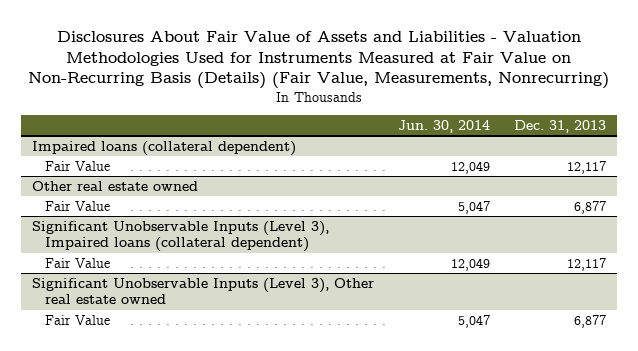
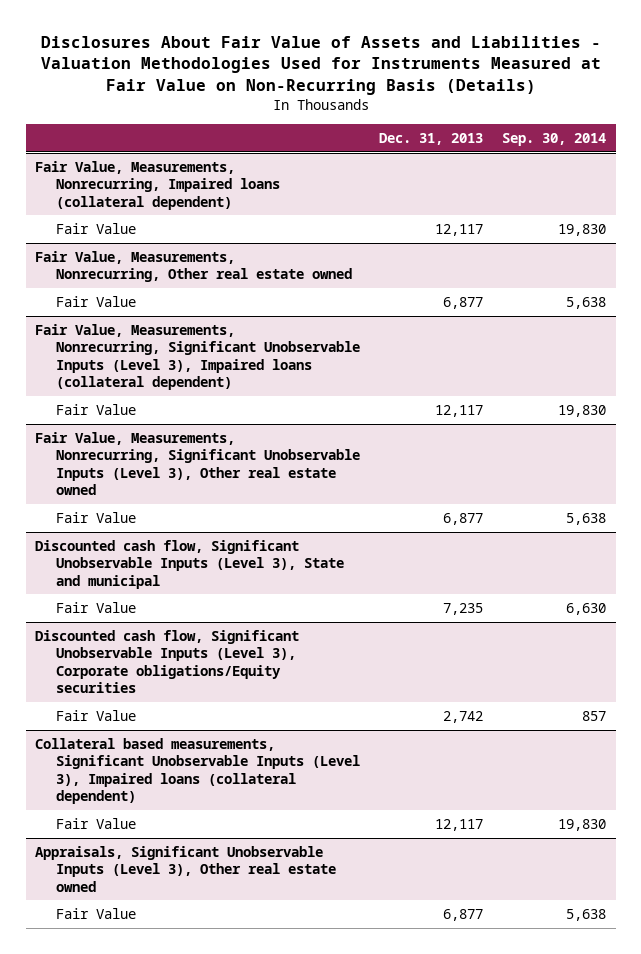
- Disclosures About Fair Value of Assets and Liabilities - Valuation Methodologies Used for Instruments Measured at Fair Value on Non-Recurring Basis (Details) (Fair Value, Measurements, Nonrecurring)
+ Disclosures About Fair Value of Assets and Liabilities - Valuation Methodologies Used for Instruments Measured at Fair Value on Non-Recurring Basis (Details)
- | Jun. 30, 2014 | Dec. 31, 2013
+ | Dec. 31, 2013 | Sep. 30, 2014
- Impaired loans (collateral dependent)
+ Fair Value, Measurements, Nonrecurring, Impaired loans (collateral dependent)
- Other real estate owned
+ Fair Value, Measurements, Nonrecurring, Other real estate owned
- Significant Unobservable Inputs (Level 3), Impaired loans (collateral dependent)
+ Fair Value, Measurements, Nonrecurring, Significant Unobservable Inputs (Level 3), Impaired loans (collateral dependent)
- Significant Unobservable Inputs (Level 3), Other real estate owned
+ Fair Value, Measurements, Nonrecurring, Significant Unobservable Inputs (Level 3), Other real estate owned
+ Discounted cash flow, Significant Unobservable Inputs (Level 3), State and municipal
+ Fair Value | 7,235 | 6,630
+ Discounted cash flow, Significant Unobservable Inputs (Level 3), Corporate obligations/Equity securities
+ Fair Value | 2,742 | 857
+ Collateral based measurements, Significant Unobservable Inputs (Level 3), Impaired loans (collateral dependent)
+ Fair Value | 12,117 | 19,830
+ Appraisals, Significant Unobservable Inputs (Level 3), Other real estate owned
+ Fair Value | 6,877 | 5,638

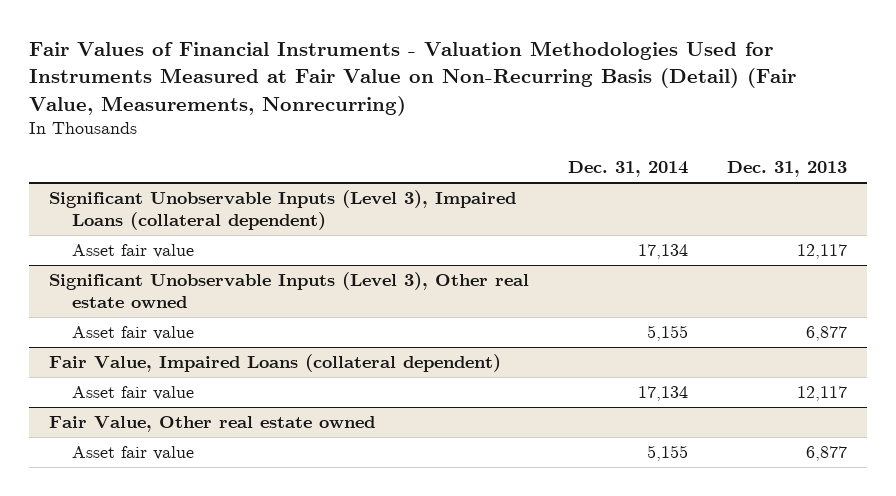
- Disclosures About Fair Value of Assets and Liabilities - Valuation Methodologies Used for Instruments Measured at Fair Value on Non-Recurring Basis (Details)
+ Fair Values of Financial Instruments - Valuation Methodologies Used for Instruments Measured at Fair Value on Non-Recurring Basis (Detail) (Fair Value, Measurements, Nonrecurring)
- | Dec. 31, 2013 | Sep. 30, 2014
+ | Dec. 31, 2014 | Dec. 31, 2013
- Fair Value, Measurements, Nonrecurring, Impaired loans (collateral dependent)
- Fair Value | 12,117 | 19,830
- Fair Value, Measurements, Nonrecurring, Other real estate owned
- Fair Value | 6,877 | 5,638
- Fair Value, Measurements, Nonrecurring, Significant Unobservable Inputs (Level 3), Impaired loans (collateral dependent)
- Fair Value | 12,117 | 19,830
- Fair Value, Measurements, Nonrecurring, Significant Unobservable Inputs (Level 3), Other real estate owned
- Fair Value | 6,877 | 5,638
- Discounted cash flow, Significant Unobservable Inputs (Level 3), State and municipal
- Fair Value | 7,235 | 6,630
- Discounted cash flow, Significant Unobservable Inputs (Level 3), Corporate obligations/Equity securities
- Fair Value | 2,742 | 857
- Collateral based measurements, Significant Unobservable Inputs (Level 3), Impaired loans (collateral dependent)
- Fair Value | 12,117 | 19,830
- Appraisals, Significant Unobservable Inputs (Level 3), Other real estate owned
- Fair Value | 6,877 | 5,638
+ Significant Unobservable Inputs (Level 3), Impaired Loans (collateral dependent)
+ Asset fair value | 17,134 | 12,117
+ Significant Unobservable Inputs (Level 3), Other real estate owned
+ Asset fair value | 5,155 | 6,877
+ Fair Value, Impaired Loans (collateral dependent)
+ Asset fair value | 17,134 | 12,117
+ Fair Value, Other real estate owned
+ Asset fair value | 5,155 | 6,877

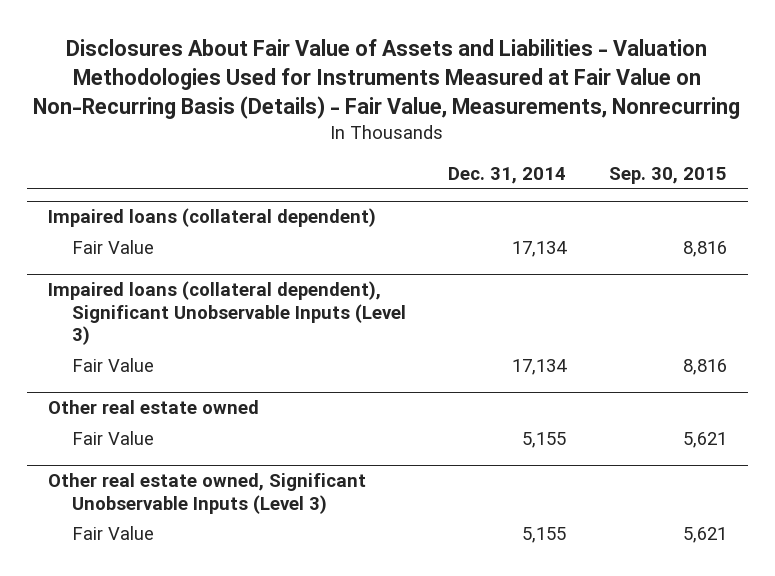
- Fair Values of Financial Instruments - Valuation Methodologies Used for Instruments Measured at Fair Value on Non-Recurring Basis (Detail) (Fair Value, Measurements, Nonrecurring)
+ Disclosures About Fair Value of Assets and Liabilities - Valuation Methodologies Used for Instruments Measured at Fair Value on Non-Recurring Basis (Details) - Fair Value, Measurements, Nonrecurring
- | Dec. 31, 2014 | Dec. 31, 2013
+ | Dec. 31, 2014 | Sep. 30, 2015
- Significant Unobservable Inputs (Level 3), Impaired Loans (collateral dependent)
- Asset fair value | 17,134 | 12,117
- Significant Unobservable Inputs (Level 3), Other real estate owned
- Asset fair value | 5,155 | 6,877
- Fair Value, Impaired Loans (collateral dependent)
- Asset fair value | 17,134 | 12,117
- Fair Value, Other real estate owned
- Asset fair value | 5,155 | 6,877
+ Impaired loans (collateral dependent)
+ Fair Value | 17,134 | 8,816
+ Impaired loans (collateral dependent), Significant Unobservable Inputs (Level 3)
+ Fair Value | 17,134 | 8,816
+ Other real estate owned
+ Fair Value | 5,155 | 5,621
+ Other real estate owned, Significant Unobservable Inputs (Level 3)
+ Fair Value | 5,155 | 5,621

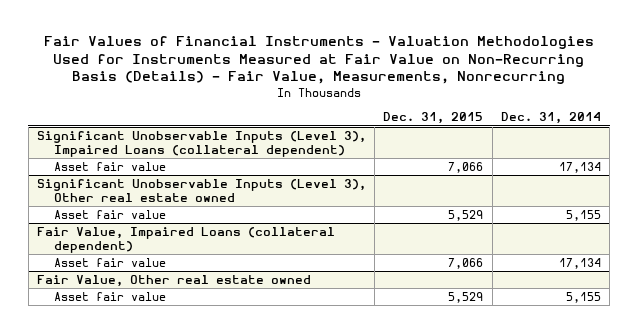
- Disclosures About Fair Value of Assets and Liabilities - Valuation Methodologies Used for Instruments Measured at Fair Value on Non-Recurring Basis (Details) - Fair Value, Measurements, Nonrecurring
+ Fair Values of Financial Instruments - Valuation Methodologies Used for Instruments Measured at Fair Value on Non-Recurring Basis (Details) - Fair Value, Measurements, Nonrecurring
- | Dec. 31, 2014 | Sep. 30, 2015
+ | Dec. 31, 2015 | Dec. 31, 2014
- Impaired loans (collateral dependent)
- Fair Value | 17,134 | 8,816
- Impaired loans (collateral dependent), Significant Unobservable Inputs (Level 3)
- Fair Value | 17,134 | 8,816
- Other real estate owned
- Fair Value | 5,155 | 5,621
- Other real estate owned, Significant Unobservable Inputs (Level 3)
- Fair Value | 5,155 | 5,621
+ Significant Unobservable Inputs (Level 3), Impaired Loans (collateral dependent)
+ Asset fair value | 7,066 | 17,134
+ Significant Unobservable Inputs (Level 3), Other real estate owned
+ Asset fair value | 5,529 | 5,155
+ Fair Value, Impaired Loans (collateral dependent)
+ Asset fair value | 7,066 | 17,134
+ Fair Value, Other real estate owned
+ Asset fair value | 5,529 | 5,155

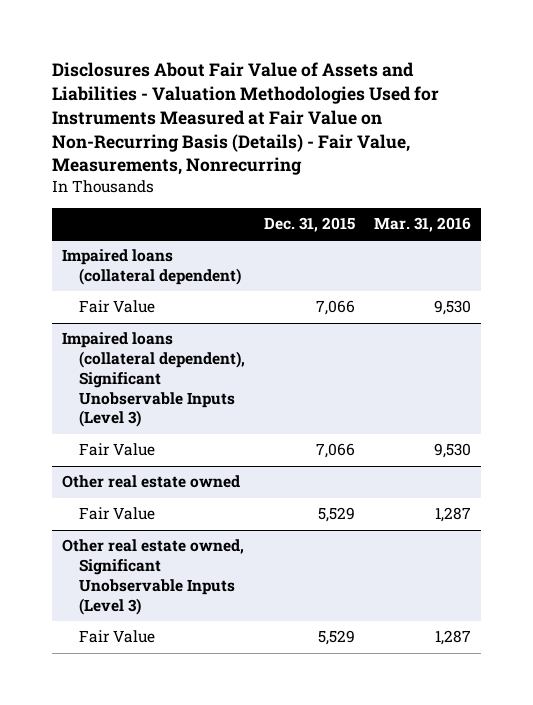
- Fair Values of Financial Instruments - Valuation Methodologies Used for Instruments Measured at Fair Value on Non-Recurring Basis (Details) - Fair Value, Measurements, Nonrecurring
+ Disclosures About Fair Value of Assets and Liabilities - Valuation Methodologies Used for Instruments Measured at Fair Value on Non-Recurring Basis (Details) - Fair Value, Measurements, Nonrecurring
- | Dec. 31, 2015 | Dec. 31, 2014
+ | Dec. 31, 2015 | Mar. 31, 2016
- Significant Unobservable Inputs (Level 3), Impaired Loans (collateral dependent)
- Asset fair value | 7,066 | 17,134
- Significant Unobservable Inputs (Level 3), Other real estate owned
- Asset fair value | 5,529 | 5,155
- Fair Value, Impaired Loans (collateral dependent)
- Asset fair value | 7,066 | 17,134
- Fair Value, Other real estate owned
- Asset fair value | 5,529 | 5,155
+ Impaired loans (collateral dependent)
+ Fair Value | 7,066 | 9,530
+ Impaired loans (collateral dependent), Significant Unobservable Inputs (Level 3)
+ Fair Value | 7,066 | 9,530
+ Other real estate owned
+ Fair Value | 5,529 | 1,287
+ Other real estate owned, Significant Unobservable Inputs (Level 3)
+ Fair Value | 5,529 | 1,287

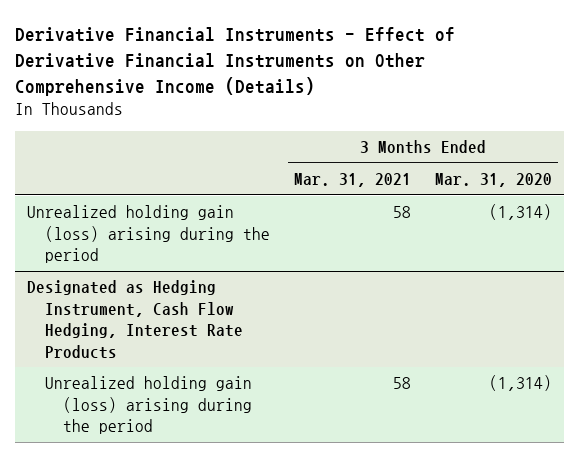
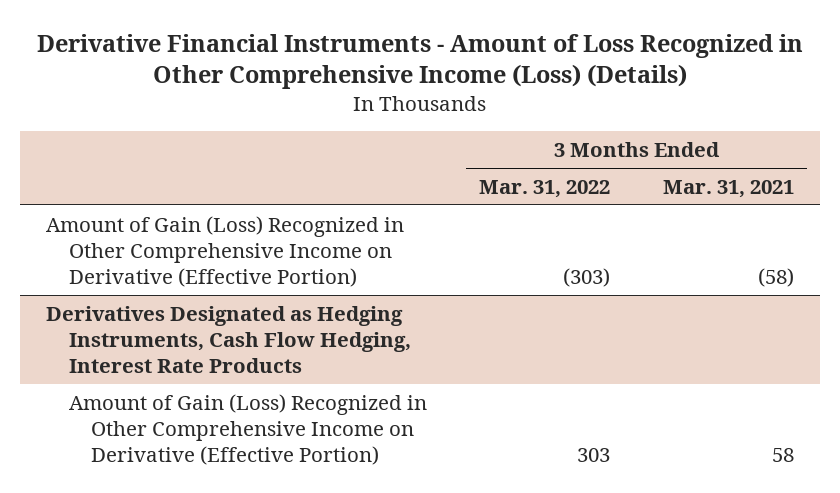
- Derivative Financial Instruments - Effect of Derivative Financial Instruments on Other Comprehensive Income (Details)
+ Derivative Financial Instruments - Amount of Loss Recognized in Other Comprehensive Income (Loss) (Details)
- | 3 Months Ended Mar. 31, 2021 | 3 Months Ended Mar. 31, 2020
+ | 3 Months Ended Mar. 31, 2022 | 3 Months Ended Mar. 31, 2021
- Unrealized holding gain (loss) arising during the period | 58 | (1,314)
- Designated as Hedging Instrument, Cash Flow Hedging, Interest Rate Products
- Unrealized holding gain (loss) arising during the period | 58 | (1,314)
+ Amount of Gain (Loss) Recognized in Other Comprehensive Income on Derivative (Effective Portion) | (303) | (58)
+ Derivatives Designated as Hedging Instruments, Cash Flow Hedging, Interest Rate Products
+ Amount of Gain (Loss) Recognized in Other Comprehensive Income on Derivative (Effective Portion) | 303 | 58

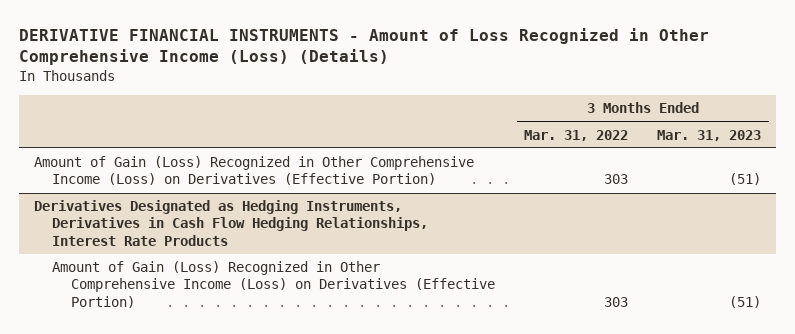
- Derivative Financial Instruments - Amount of Loss Recognized in Other Comprehensive Income (Loss) (Details)
+ DERIVATIVE FINANCIAL INSTRUMENTS - Amount of Loss Recognized in Other Comprehensive Income (Loss) (Details)
- | 3 Months Ended Mar. 31, 2022 | 3 Months Ended Mar. 31, 2021
+ | 3 Months Ended Mar. 31, 2022 | 3 Months Ended Mar. 31, 2023
- Amount of Gain (Loss) Recognized in Other Comprehensive Income on Derivative (Effective Portion) | (303) | (58)
- Derivatives Designated as Hedging Instruments, Cash Flow Hedging, Interest Rate Products
- Amount of Gain (Loss) Recognized in Other Comprehensive Income on Derivative (Effective Portion) | 303 | 58
+ Amount of Gain (Loss) Recognized in Other Comprehensive Income (Loss) on Derivatives (Effective Portion) | 303 | (51)
+ Derivatives Designated as Hedging Instruments, Derivatives in Cash Flow Hedging Relationships, Interest Rate Products
+ Amount of Gain (Loss) Recognized in Other Comprehensive Income (Loss) on Derivatives (Effective Portion) | 303 | (51)

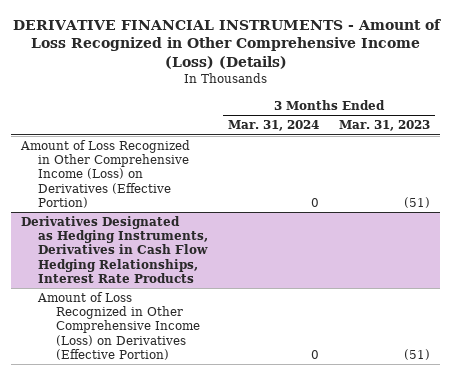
- | 3 Months Ended Mar. 31, 2022 | 3 Months Ended Mar. 31, 2023
+ | 3 Months Ended Mar. 31, 2024 | 3 Months Ended Mar. 31, 2023
- Amount of Gain (Loss) Recognized in Other Comprehensive Income (Loss) on Derivatives (Effective Portion) | 303 | (51)
+ Amount of Loss Recognized in Other Comprehensive Income (Loss) on Derivatives (Effective Portion) | 0 | (51)
@ Derivatives Designated as Hedging Instruments, Derivatives in Cash Flow Hedging Relationships, Interest Rate Products
- Amount of Gain (Loss) Recognized in Other Comprehensive Income (Loss) on Derivatives (Effective Portion) | 303 | (51)
+ Amount of Loss Recognized in Other Comprehensive Income (Loss) on Derivatives (Effective Portion) | 0 | (51)

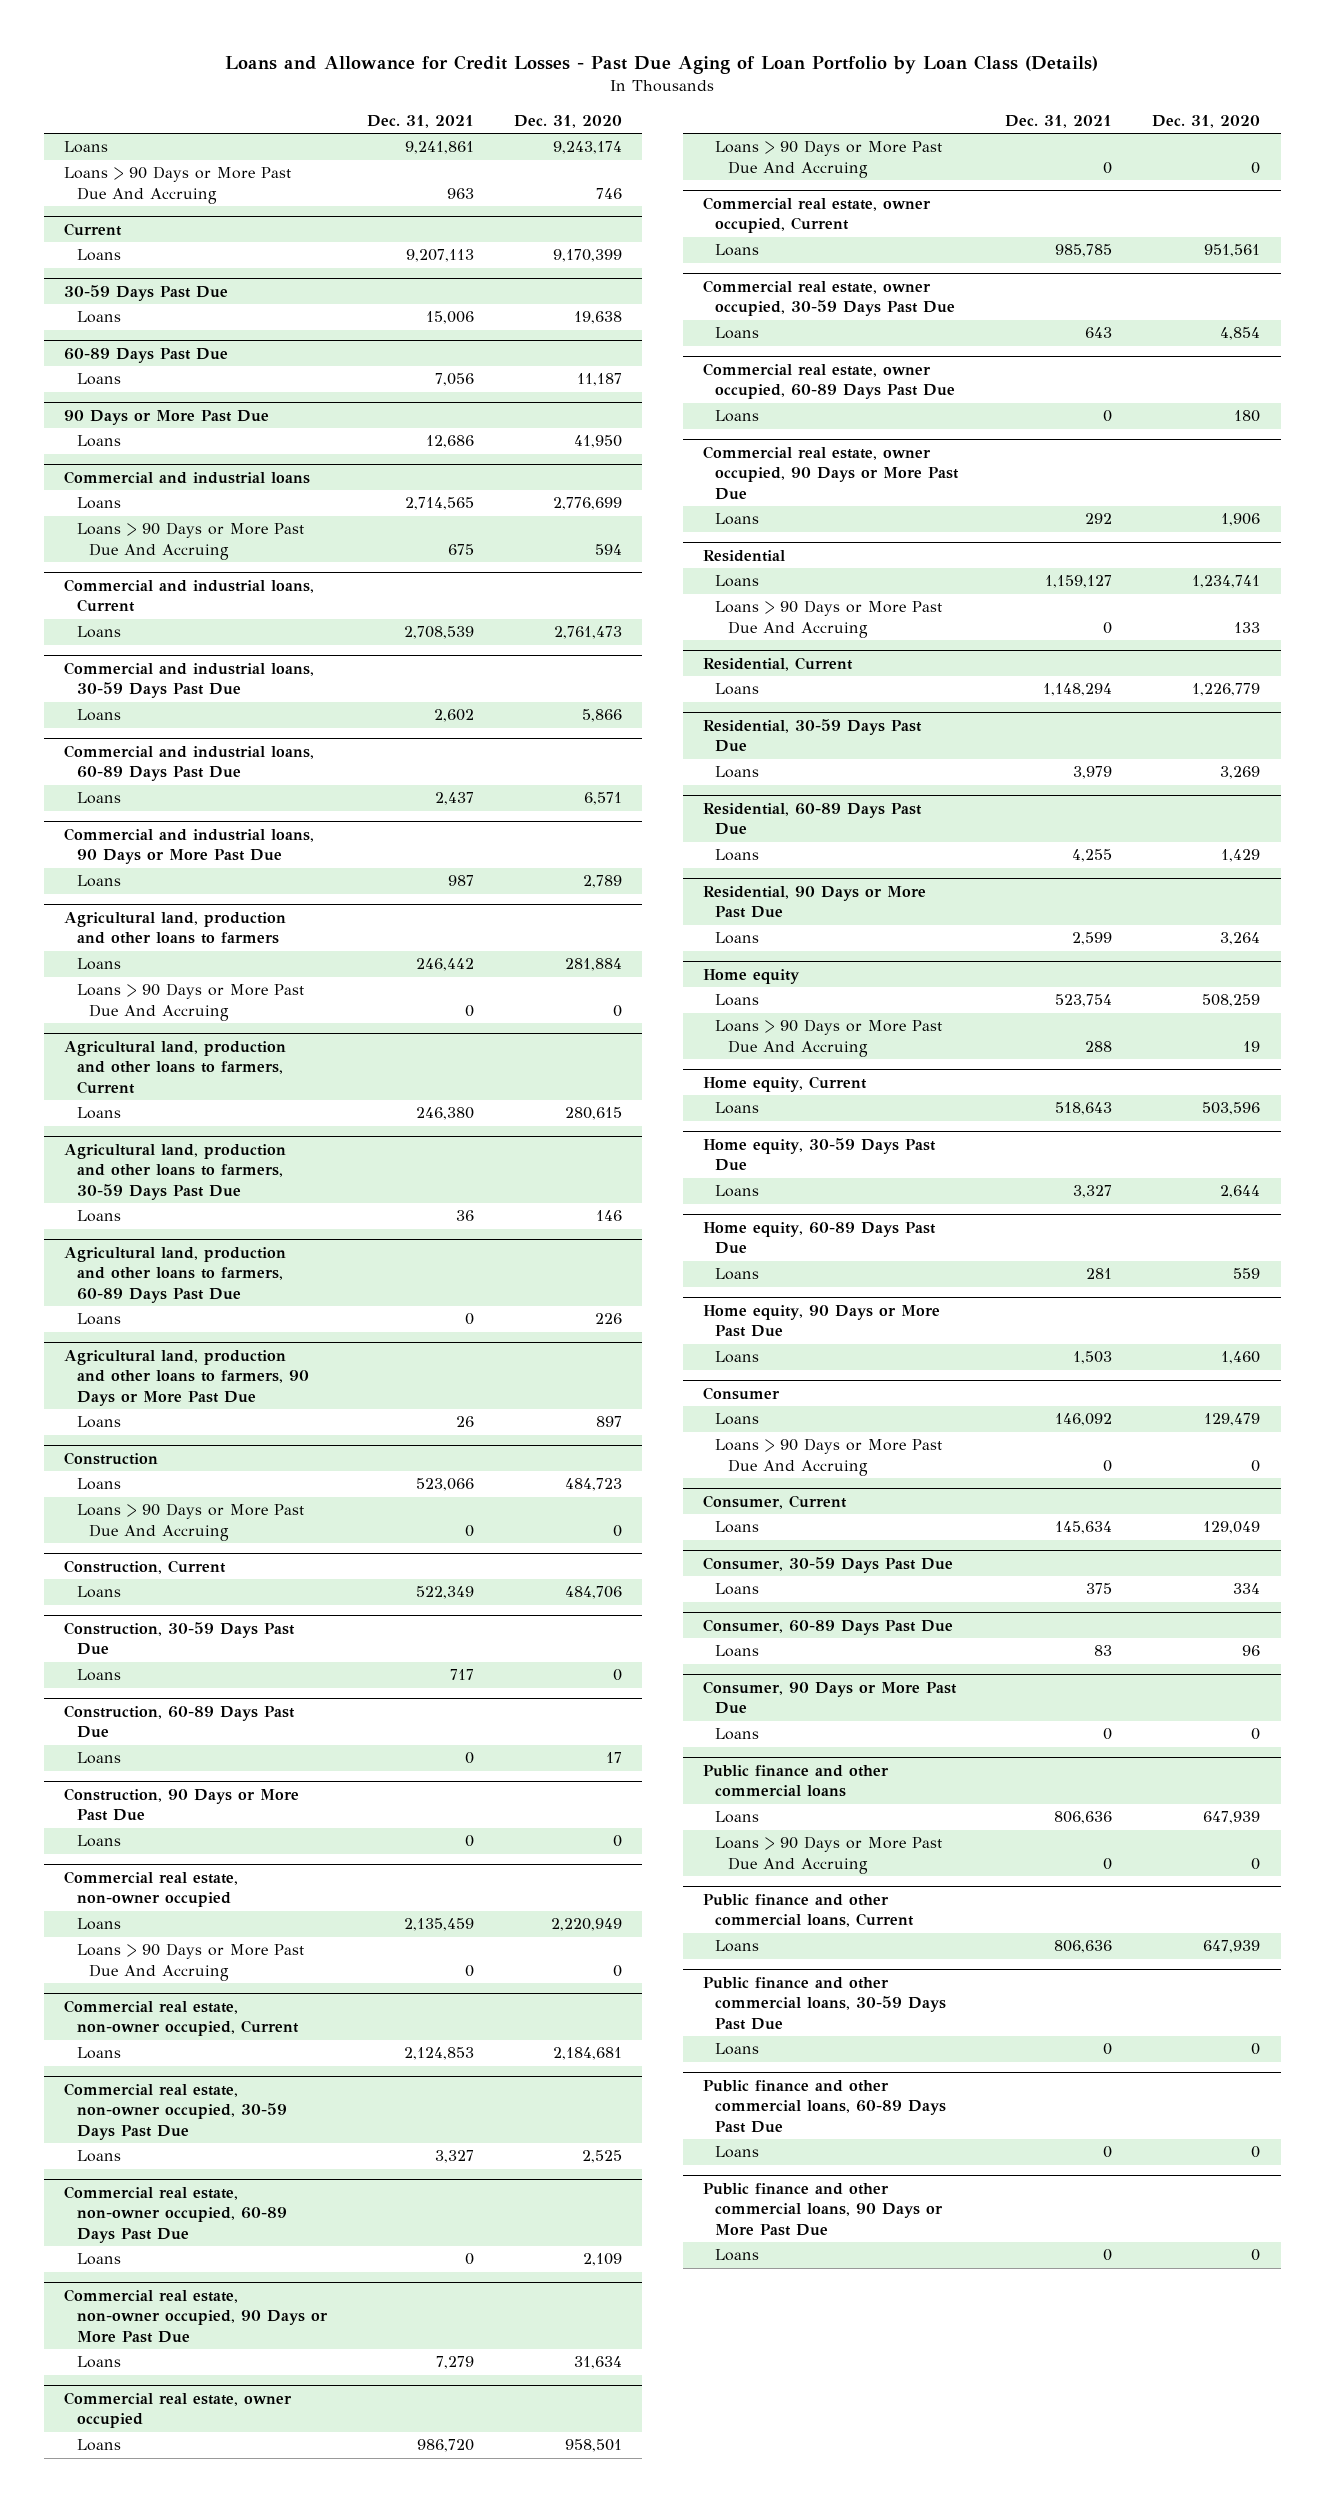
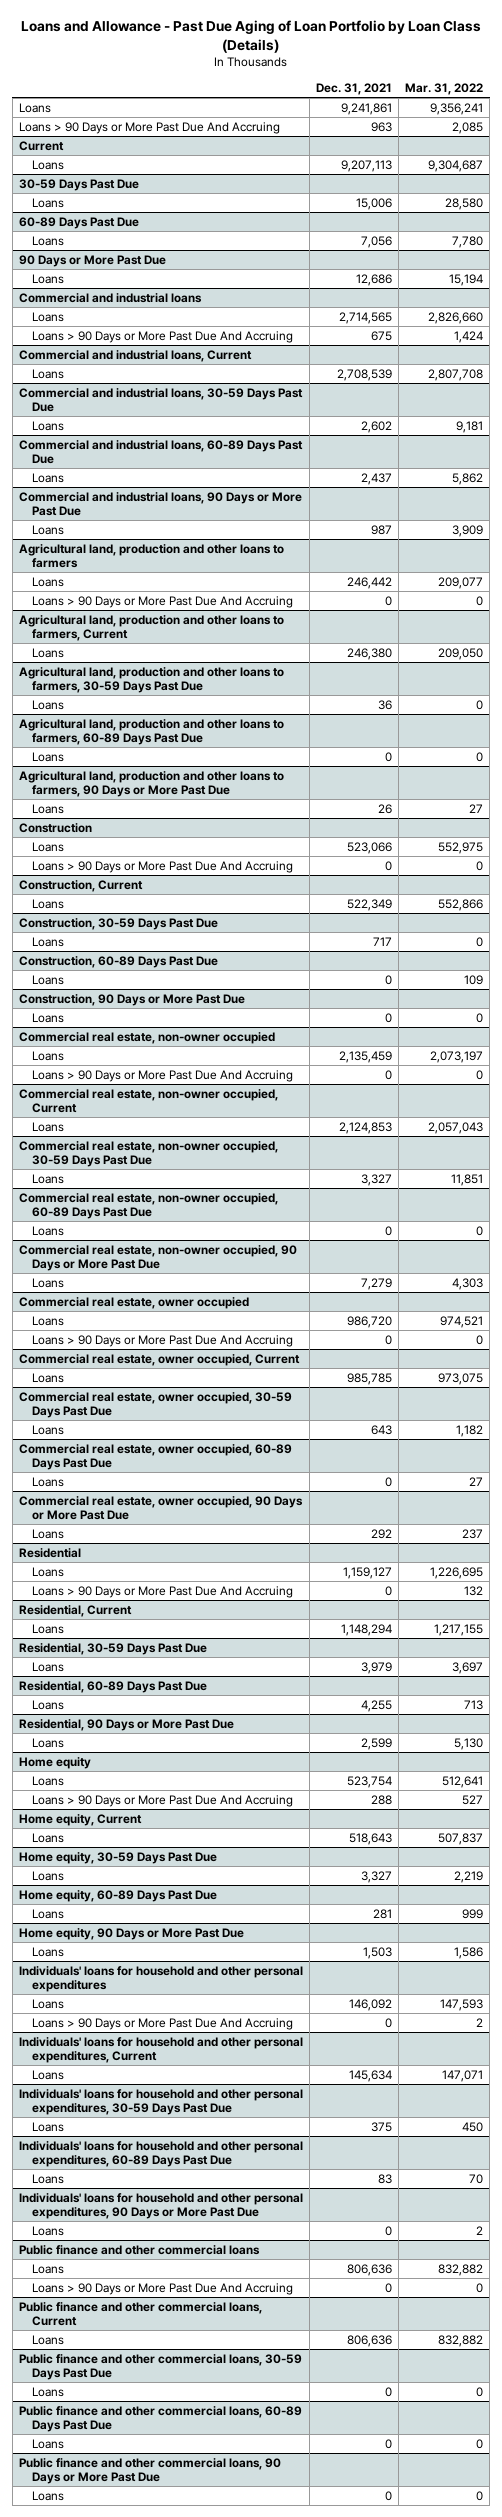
- Loans and Allowance for Credit Losses - Past Due Aging of Loan Portfolio by Loan Class (Details)
+ Loans and Allowance - Past Due Aging of Loan Portfolio by Loan Class (Details)
- | Dec. 31, 2021 | Dec. 31, 2020
+ | Dec. 31, 2021 | Mar. 31, 2022
- Consumer
+ Individuals' loans for household and other personal expenditures
- Consumer, Current
+ Individuals' loans for household and other personal expenditures, Current
- Consumer, 30-59 Days Past Due
+ Individuals' loans for household and other personal expenditures, 30-59 Days Past Due
- Consumer, 60-89 Days Past Due
+ Individuals' loans for household and other personal expenditures, 60-89 Days Past Due
- Consumer, 90 Days or More Past Due
+ Individuals' loans for household and other personal expenditures, 90 Days or More Past Due

